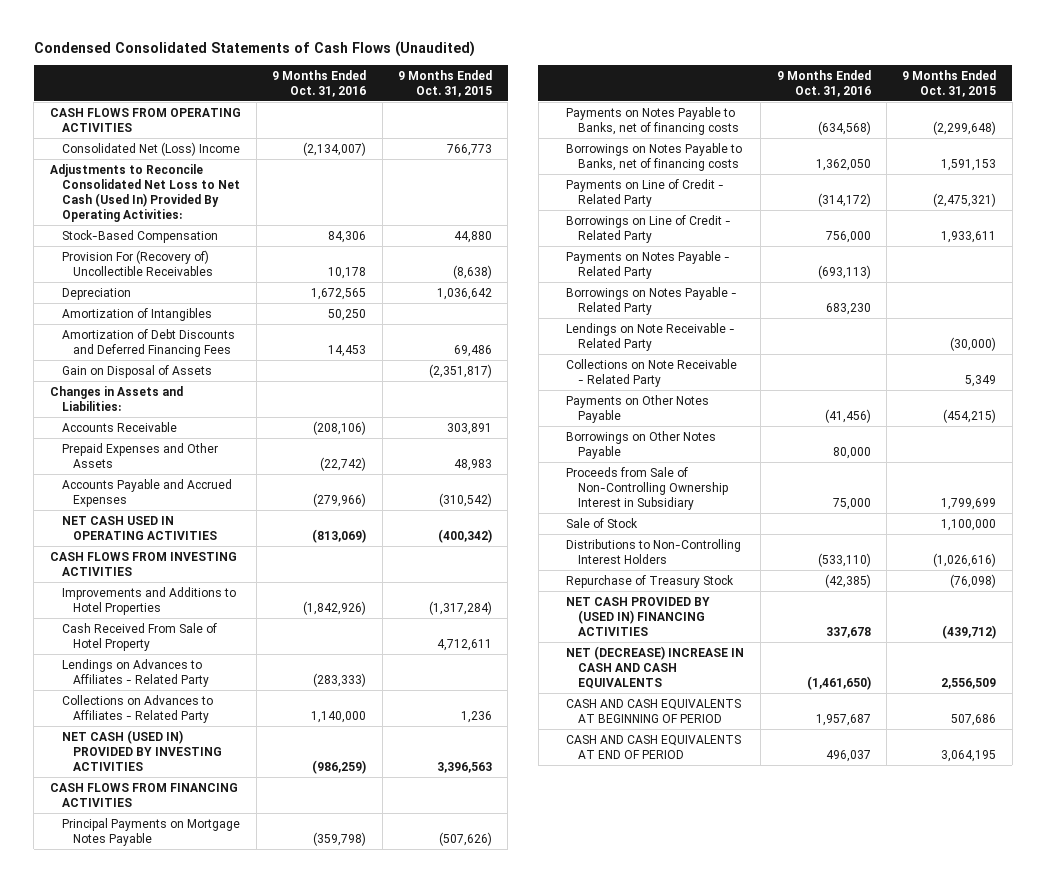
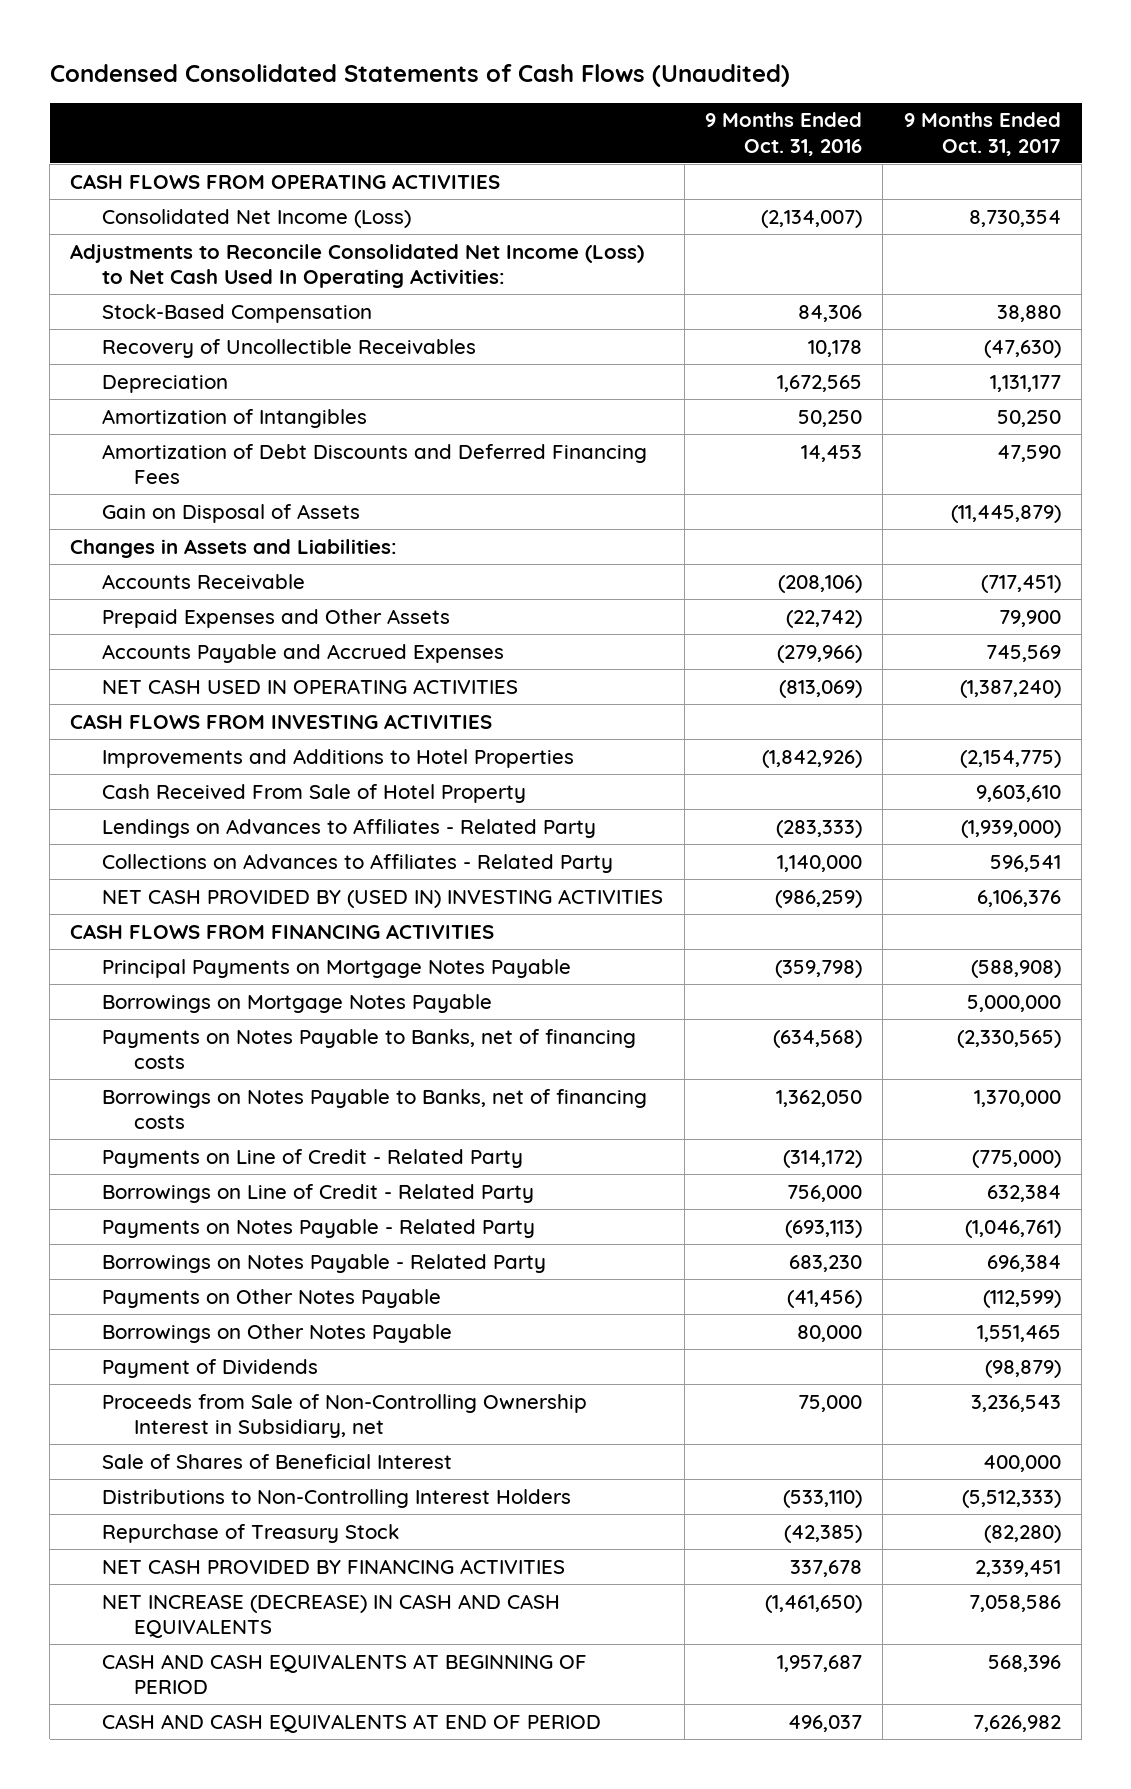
- | 9 Months Ended Oct. 31, 2016 | 9 Months Ended Oct. 31, 2015
+ | 9 Months Ended Oct. 31, 2016 | 9 Months Ended Oct. 31, 2017
- Consolidated Net (Loss) Income | (2,134,007) | 766,773
- Adjustments to Reconcile Consolidated Net Loss to Net Cash (Used In) Provided By Operating Activities:
+ Consolidated Net Income (Loss) | (2,134,007) | 8,730,354
+ Adjustments to Reconcile Consolidated Net Income (Loss) to Net Cash Used In Operating Activities:
- Provision For (Recovery of) Uncollectible Receivables | 10,178 | (8,638)
+ Recovery of Uncollectible Receivables | 10,178 | (47,630)
- NET CASH (USED IN) PROVIDED BY INVESTING ACTIVITIES | (986,259) | 3,396,563
+ NET CASH PROVIDED BY (USED IN) INVESTING ACTIVITIES | (986,259) | 6,106,376
+ Borrowings on Mortgage Notes Payable | | 5,000,000
- Lendings on Note Receivable - Related Party | | (30,000)
- Collections on Note Receivable - Related Party | | 5,349
- Proceeds from Sale of Non-Controlling Ownership Interest in Subsidiary | 75,000 | 1,799,699
- Sale of Stock | | 1,100,000
+ Payment of Dividends | | (98,879)
+ Proceeds from Sale of Non-Controlling Ownership Interest in Subsidiary, net | 75,000 | 3,236,543
+ Sale of Shares of Beneficial Interest | | 400,000
- NET CASH PROVIDED BY (USED IN) FINANCING ACTIVITIES | 337,678 | (439,712)
- NET (DECREASE) INCREASE IN CASH AND CASH EQUIVALENTS | (1,461,650) | 2,556,509
+ NET CASH PROVIDED BY FINANCING ACTIVITIES | 337,678 | 2,339,451
+ NET INCREASE (DECREASE) IN CASH AND CASH EQUIVALENTS | (1,461,650) | 7,058,586

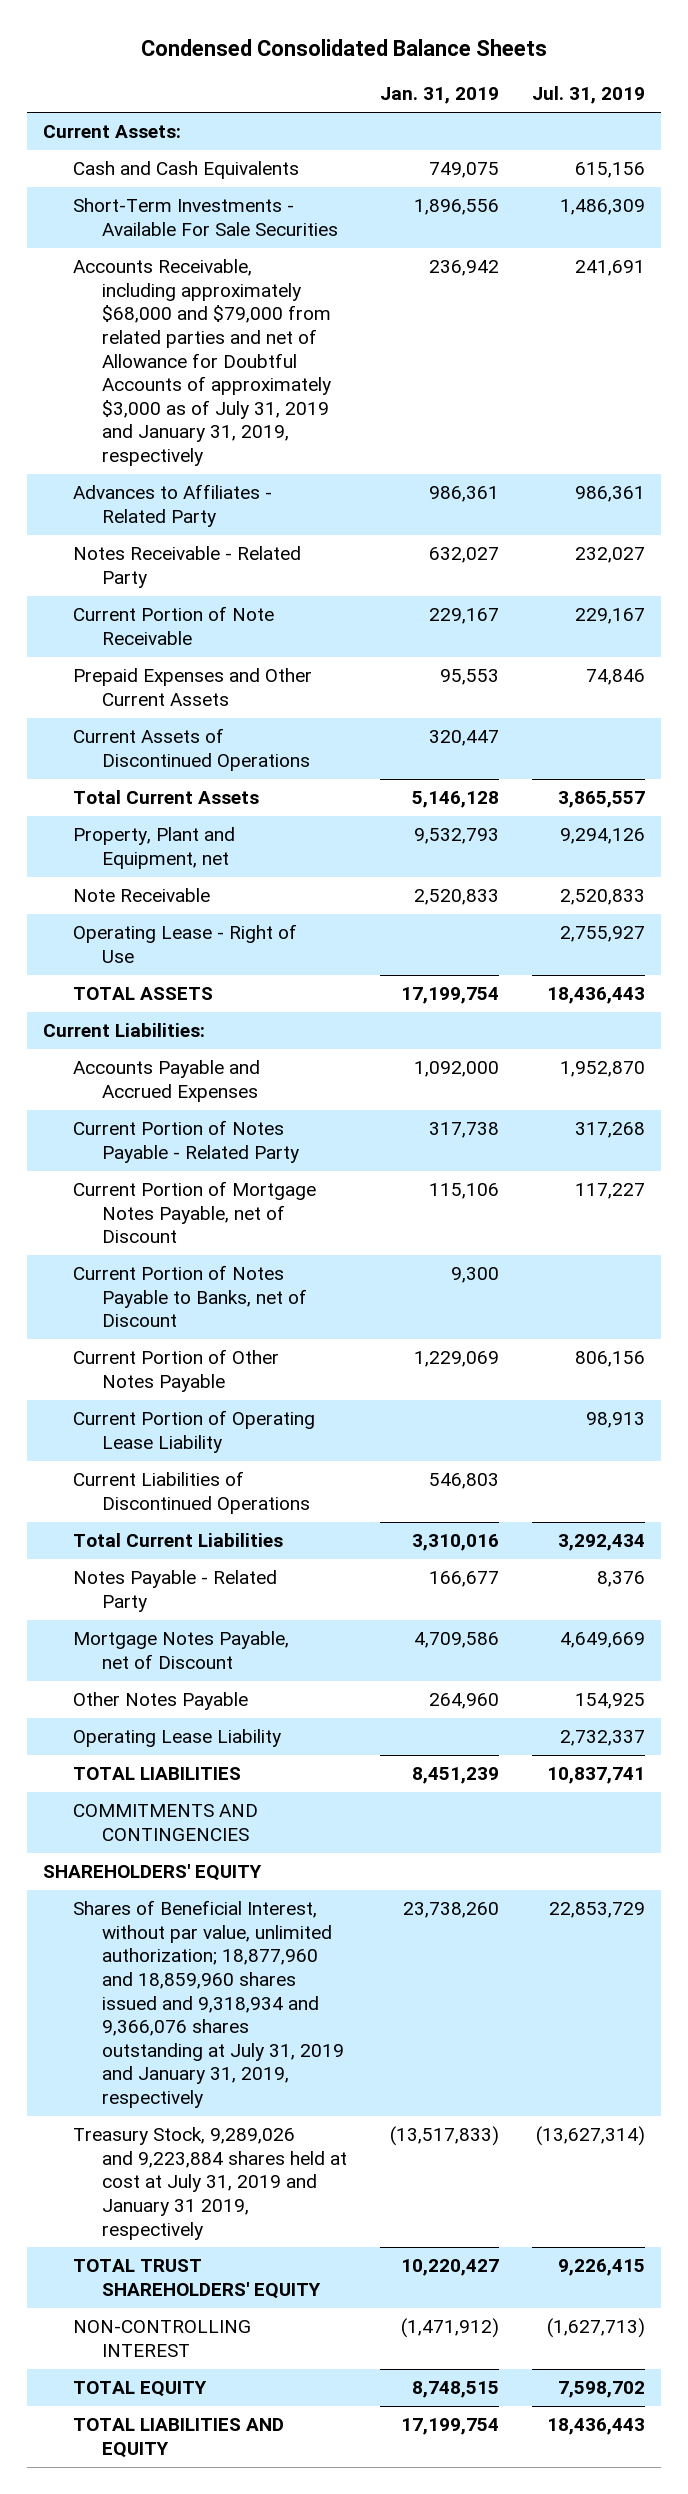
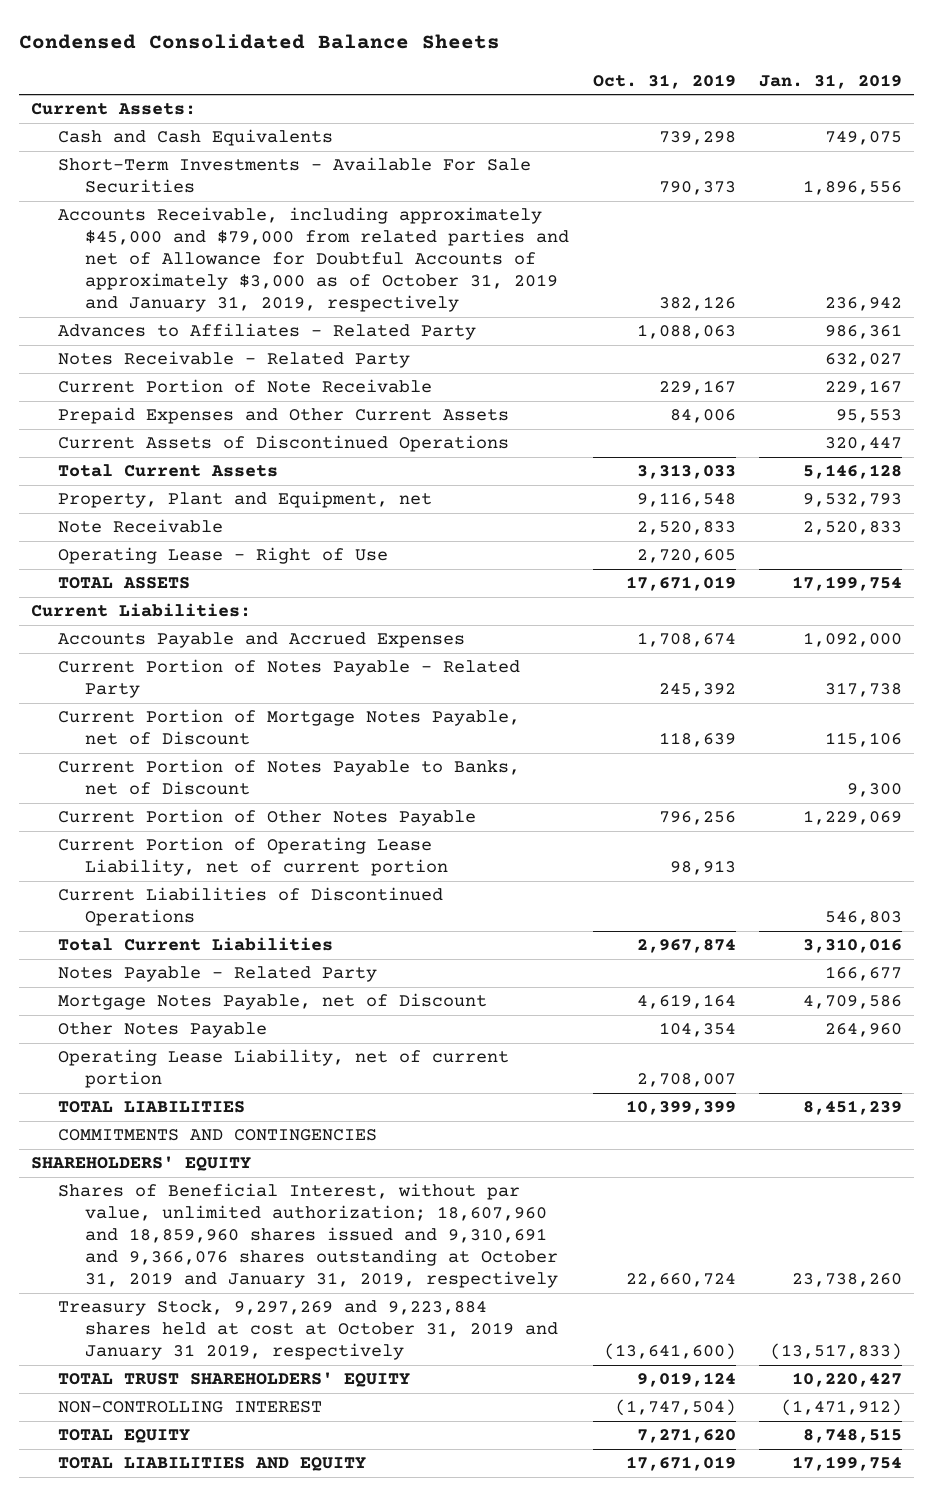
- | Jan. 31, 2019 | Jul. 31, 2019
+ | Oct. 31, 2019 | Jan. 31, 2019
- Accounts Receivable, including approximately $68,000 and $79,000 from related parties and net of Allowance for Doubtful Accounts of approximately $3,000 as of July 31, 2019 and January 31, 2019, respectively | 236,942 | 241,691
+ Accounts Receivable, including approximately $45,000 and $79,000 from related parties and net of Allowance for Doubtful Accounts of approximately $3,000 as of October 31, 2019 and January 31, 2019, respectively | 382,126 | 236,942
- Current Portion of Operating Lease Liability | | 98,913
+ Current Portion of Operating Lease Liability, net of current portion | 98,913 |
- Operating Lease Liability | | 2,732,337
+ Operating Lease Liability, net of current portion | 2,708,007 |
- Shares of Beneficial Interest, without par value, unlimited authorization; 18,877,960 and 18,859,960 shares issued and 9,318,934 and 9,366,076 shares outstanding at July 31, 2019 and January 31, 2019, respectively | 23,738,260 | 22,853,729
- Treasury Stock, 9,289,026 and 9,223,884 shares held at cost at July 31, 2019 and January 31 2019, respectively | (13,517,833) | (13,627,314)
+ Shares of Beneficial Interest, without par value, unlimited authorization; 18,607,960 and 18,859,960 shares issued and 9,310,691 and 9,366,076 shares outstanding at October 31, 2019 and January 31, 2019, respectively | 22,660,724 | 23,738,260
+ Treasury Stock, 9,297,269 and 9,223,884 shares held at cost at October 31, 2019 and January 31 2019, respectively | (13,641,600) | (13,517,833)

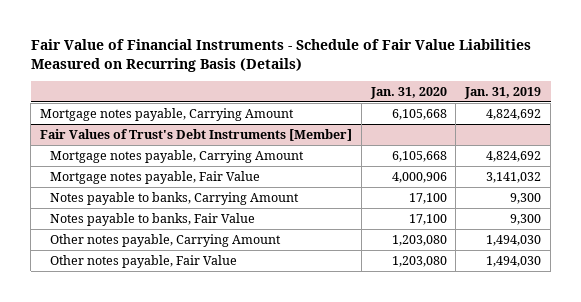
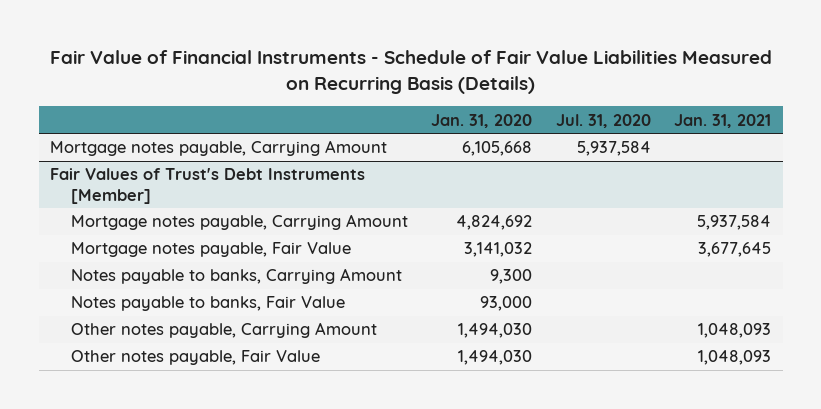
- | Jan. 31, 2020 | Jan. 31, 2019
+ | Jan. 31, 2020 | Jul. 31, 2020 | Jan. 31, 2021
@ Fair Values of Trust's Debt Instruments [Member]
- Mortgage notes payable, Carrying Amount | 6,105,668 | 4,824,692
- Mortgage notes payable, Fair Value | 4,000,906 | 3,141,032
- Notes payable to banks, Carrying Amount | 17,100 | 9,300
- Notes payable to banks, Fair Value | 17,100 | 9,300
- Other notes payable, Carrying Amount | 1,203,080 | 1,494,030
- Other notes payable, Fair Value | 1,203,080 | 1,494,030
+ Mortgage notes payable, Carrying Amount | 4,824,692 | | 5,937,584
+ Mortgage notes payable, Fair Value | 3,141,032 | | 3,677,645
+ Notes payable to banks, Carrying Amount | 9,300 | |
+ Notes payable to banks, Fair Value | 93,000 | |
+ Other notes payable, Carrying Amount | 1,494,030 | | 1,048,093
+ Other notes payable, Fair Value | 1,494,030 | | 1,048,093

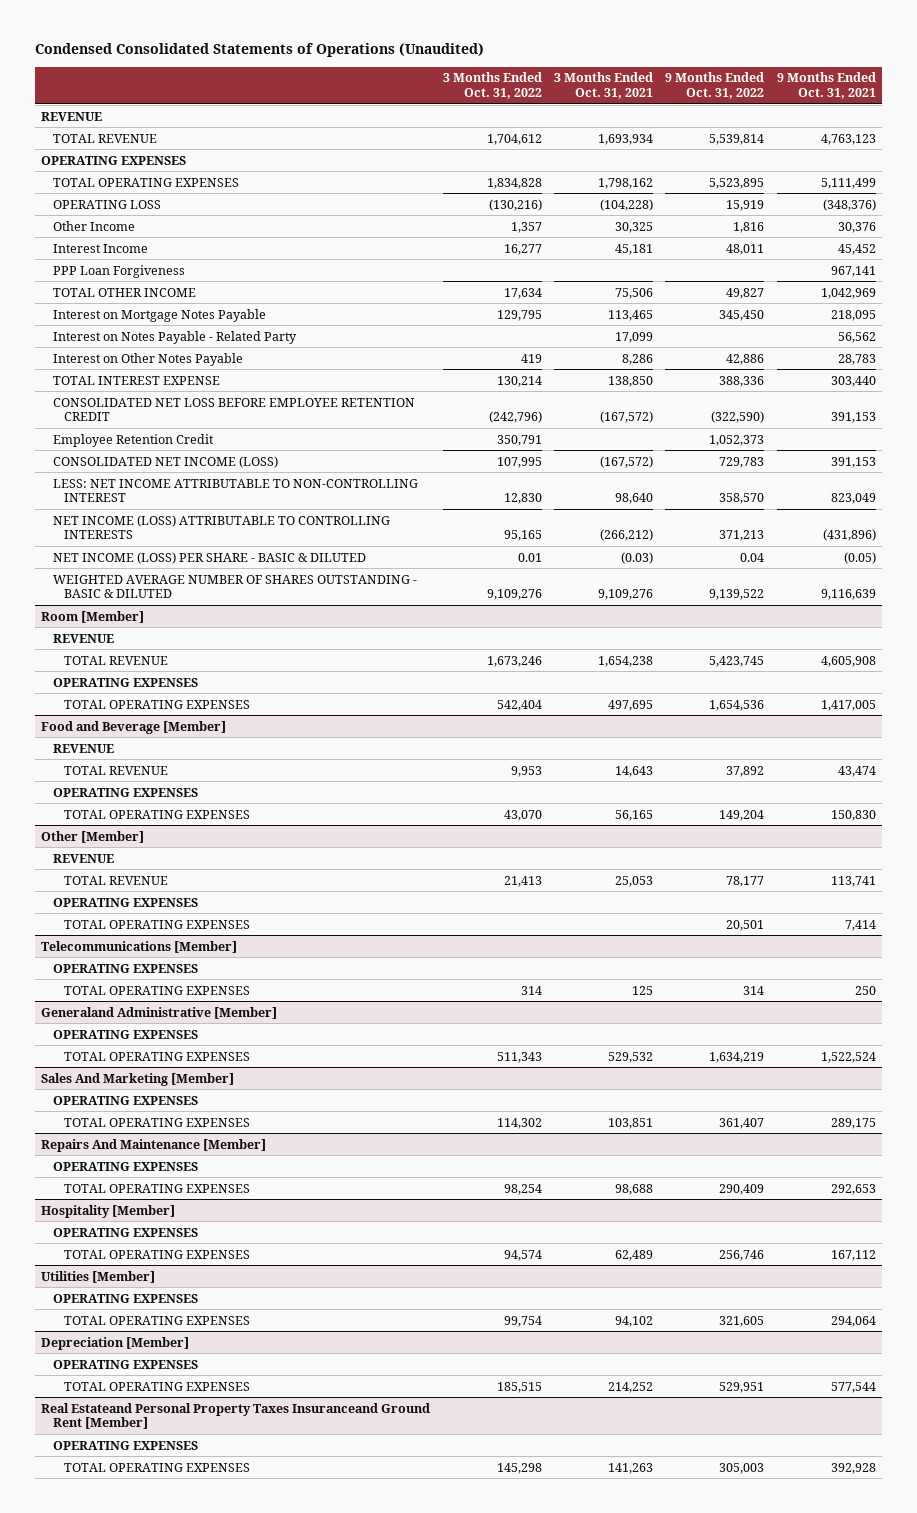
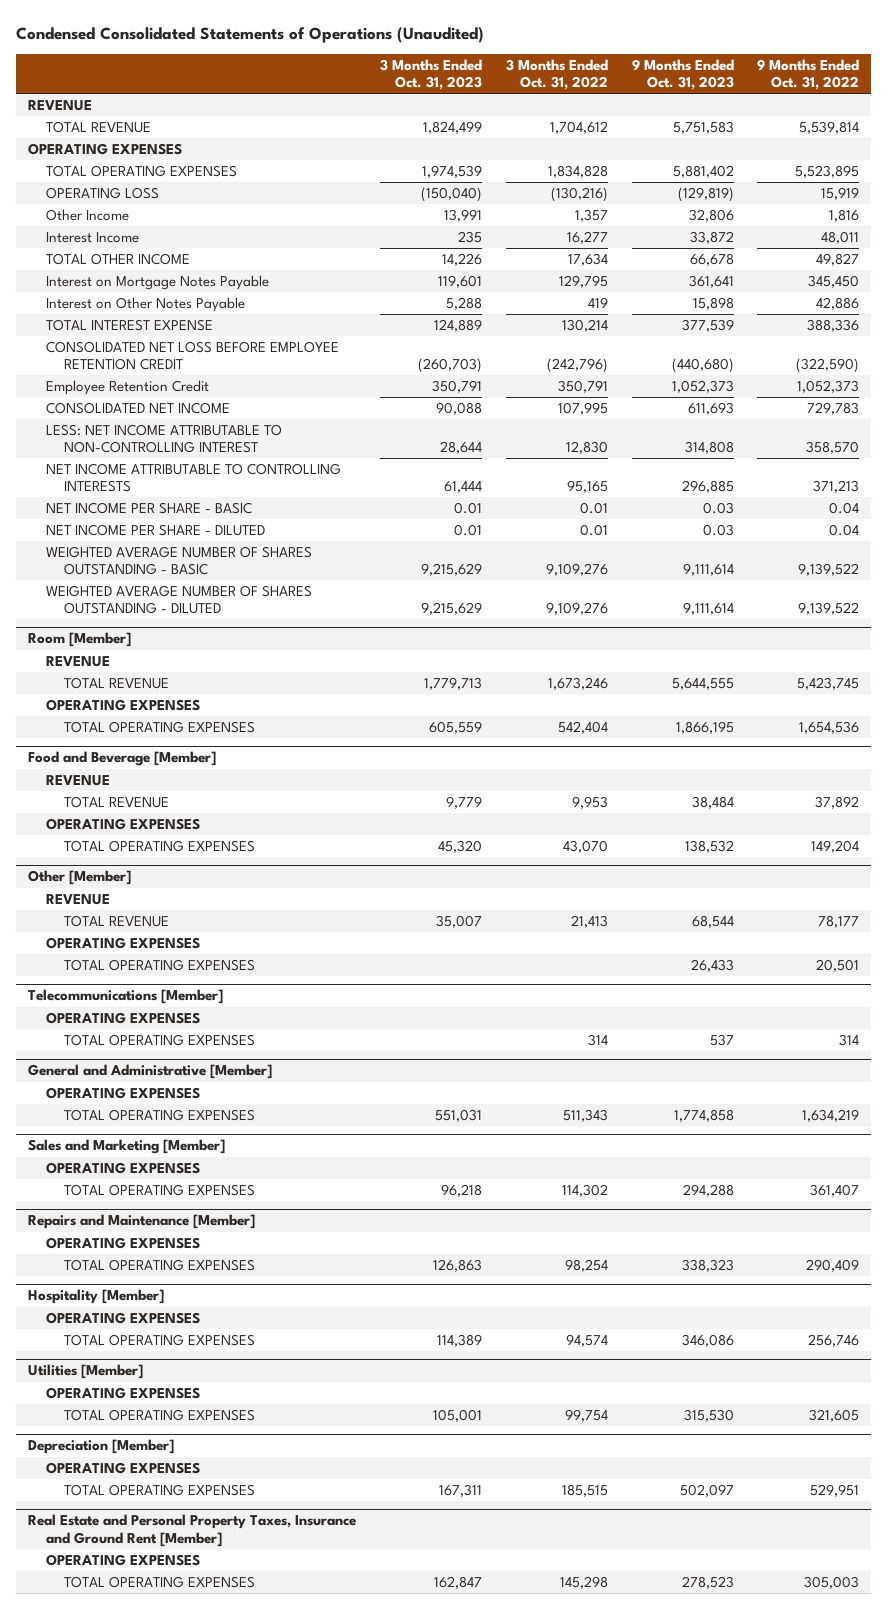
- | 3 Months Ended Oct. 31, 2022 | 3 Months Ended Oct. 31, 2021 | 9 Months Ended Oct. 31, 2022 | 9 Months Ended Oct. 31, 2021
+ | 3 Months Ended Oct. 31, 2023 | 3 Months Ended Oct. 31, 2022 | 9 Months Ended Oct. 31, 2023 | 9 Months Ended Oct. 31, 2022
- PPP Loan Forgiveness | | | | 967,141
- Interest on Notes Payable - Related Party | | 17,099 | | 56,562
- CONSOLIDATED NET INCOME (LOSS) | 107,995 | (167,572) | 729,783 | 391,153
+ CONSOLIDATED NET INCOME | 90,088 | 107,995 | 611,693 | 729,783
- NET INCOME (LOSS) ATTRIBUTABLE TO CONTROLLING INTERESTS | 95,165 | (266,212) | 371,213 | (431,896)
- NET INCOME (LOSS) PER SHARE - BASIC & DILUTED | 0.01 | (0.03) | 0.04 | (0.05)
- WEIGHTED AVERAGE NUMBER OF SHARES OUTSTANDING - BASIC & DILUTED | 9,109,276 | 9,109,276 | 9,139,522 | 9,116,639
+ NET INCOME ATTRIBUTABLE TO CONTROLLING INTERESTS | 61,444 | 95,165 | 296,885 | 371,213
+ NET INCOME PER SHARE - BASIC | 0.01 | 0.01 | 0.03 | 0.04
+ NET INCOME PER SHARE - DILUTED | 0.01 | 0.01 | 0.03 | 0.04
+ WEIGHTED AVERAGE NUMBER OF SHARES OUTSTANDING - BASIC | 9,215,629 | 9,109,276 | 9,111,614 | 9,139,522
+ WEIGHTED AVERAGE NUMBER OF SHARES OUTSTANDING - DILUTED | 9,215,629 | 9,109,276 | 9,111,614 | 9,139,522
- Generaland Administrative [Member]
+ General and Administrative [Member]
- Sales And Marketing [Member]
+ Sales and Marketing [Member]
- Repairs And Maintenance [Member]
+ Repairs and Maintenance [Member]
- Real Estateand Personal Property Taxes Insuranceand Ground Rent [Member]
+ Real Estate and Personal Property Taxes, Insurance and Ground Rent [Member]

